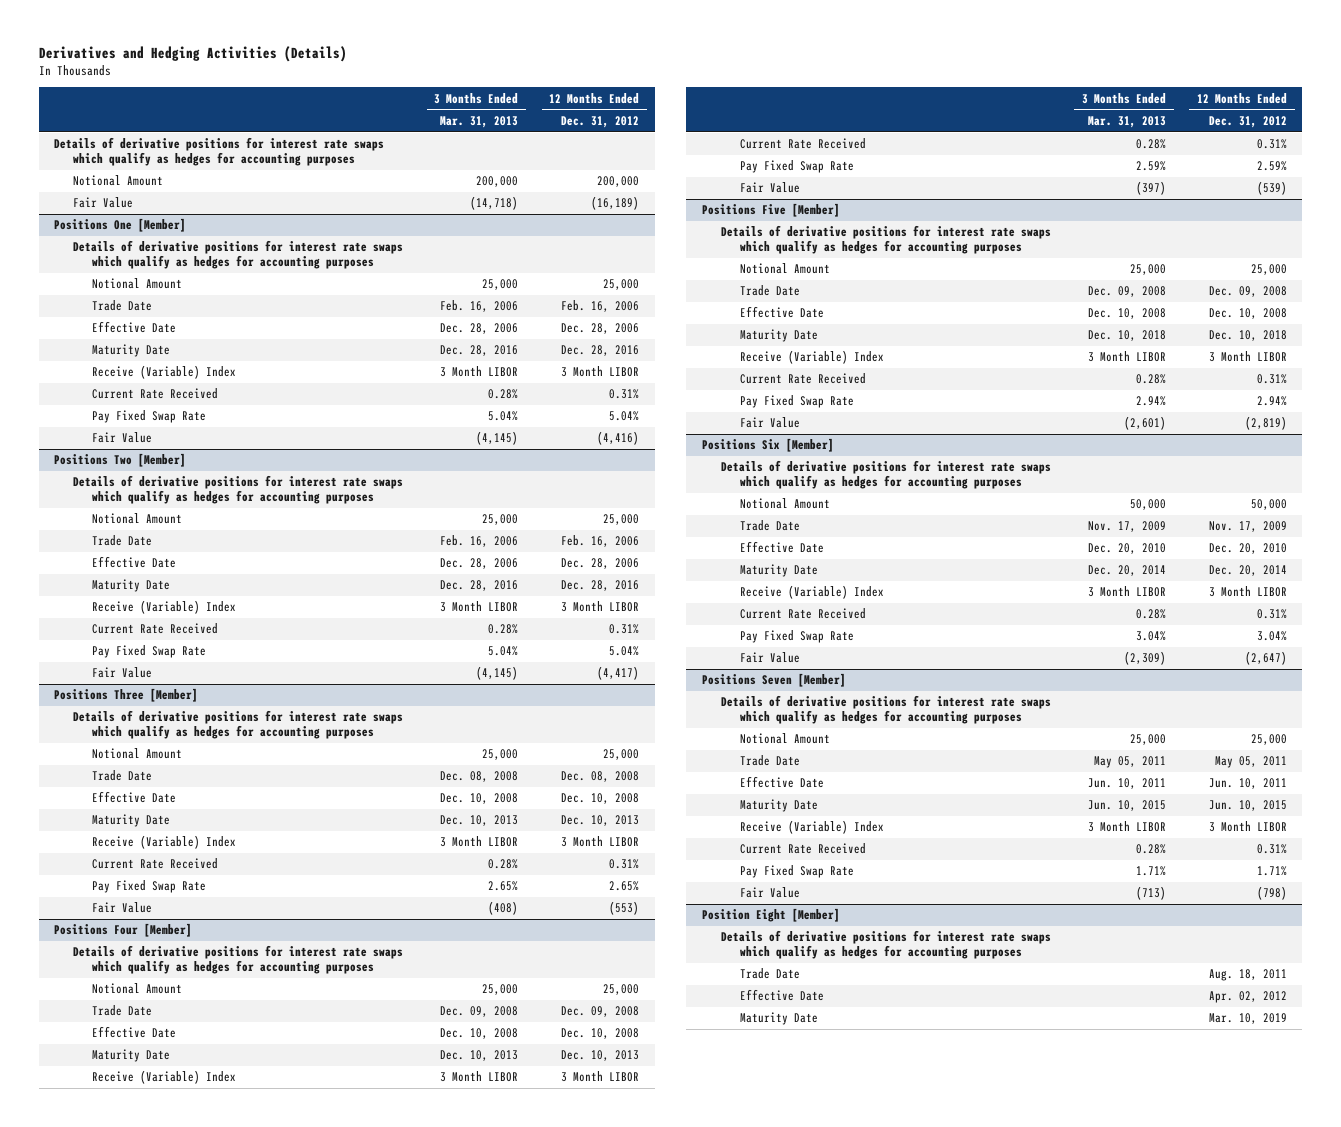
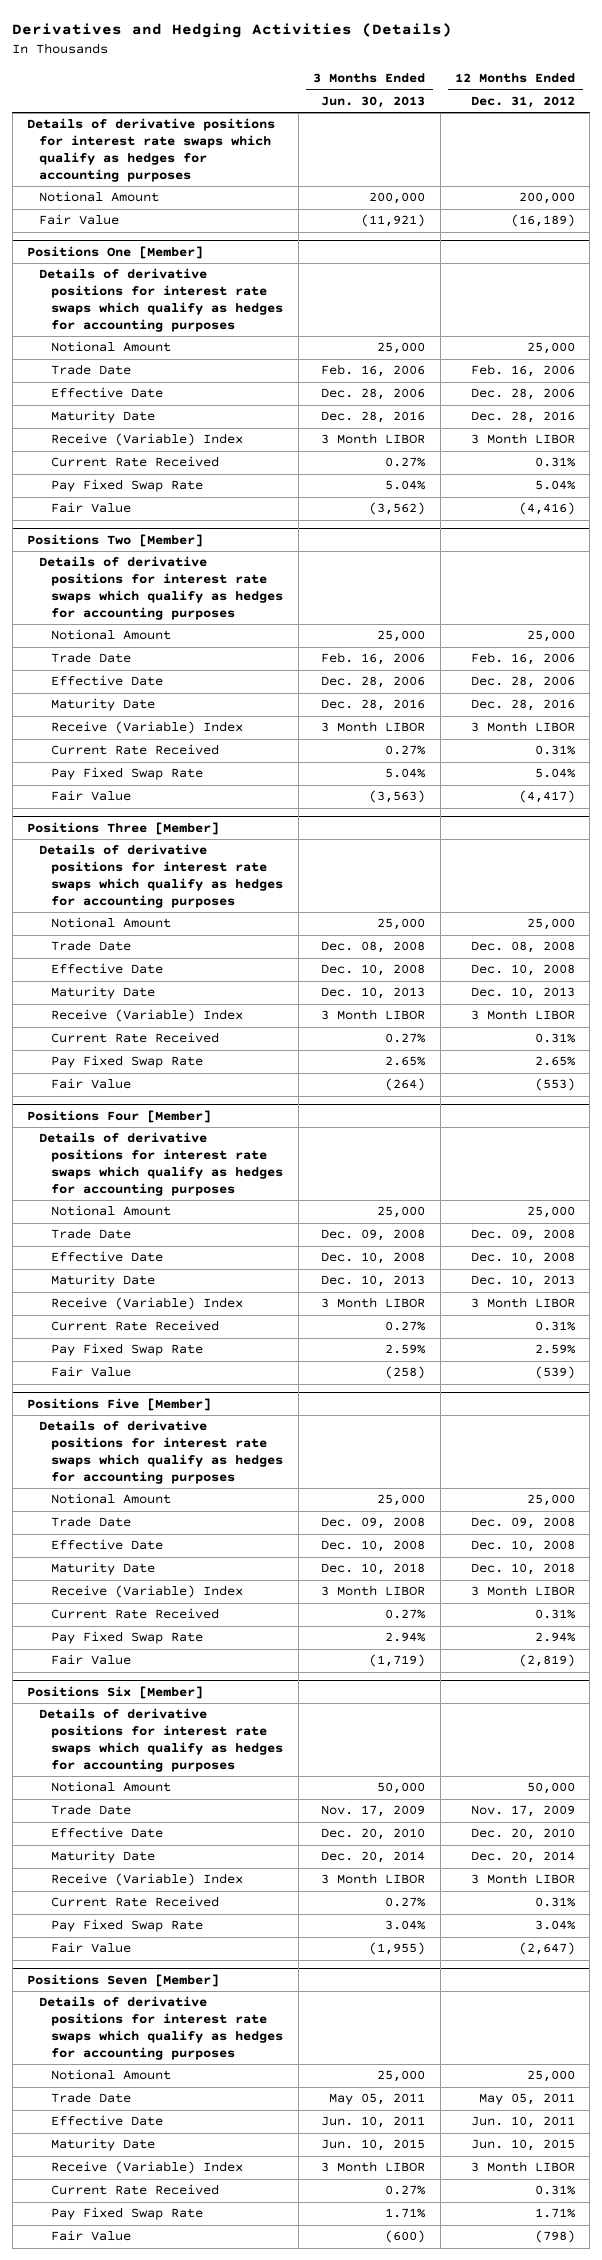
- | 3 Months Ended Mar. 31, 2013 | 12 Months Ended Dec. 31, 2012
+ | 3 Months Ended Jun. 30, 2013 | 12 Months Ended Dec. 31, 2012
- Position Eight [Member]
- Details of derivative positions for interest rate swaps which qualify as hedges for accounting purposes
- Trade Date | | Aug. 18, 2011
- Effective Date | | Apr. 02, 2012
- Maturity Date | | Mar. 10, 2019

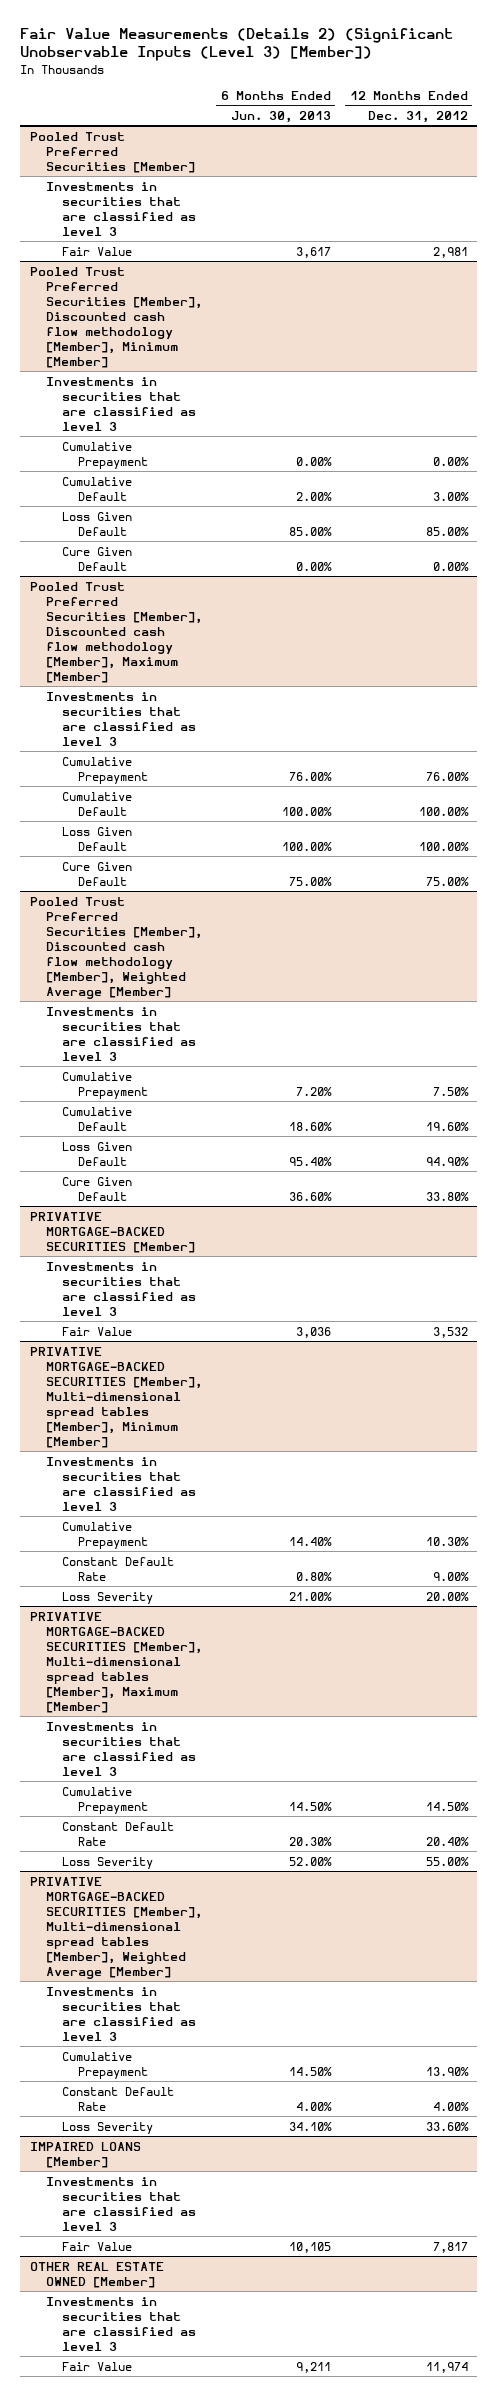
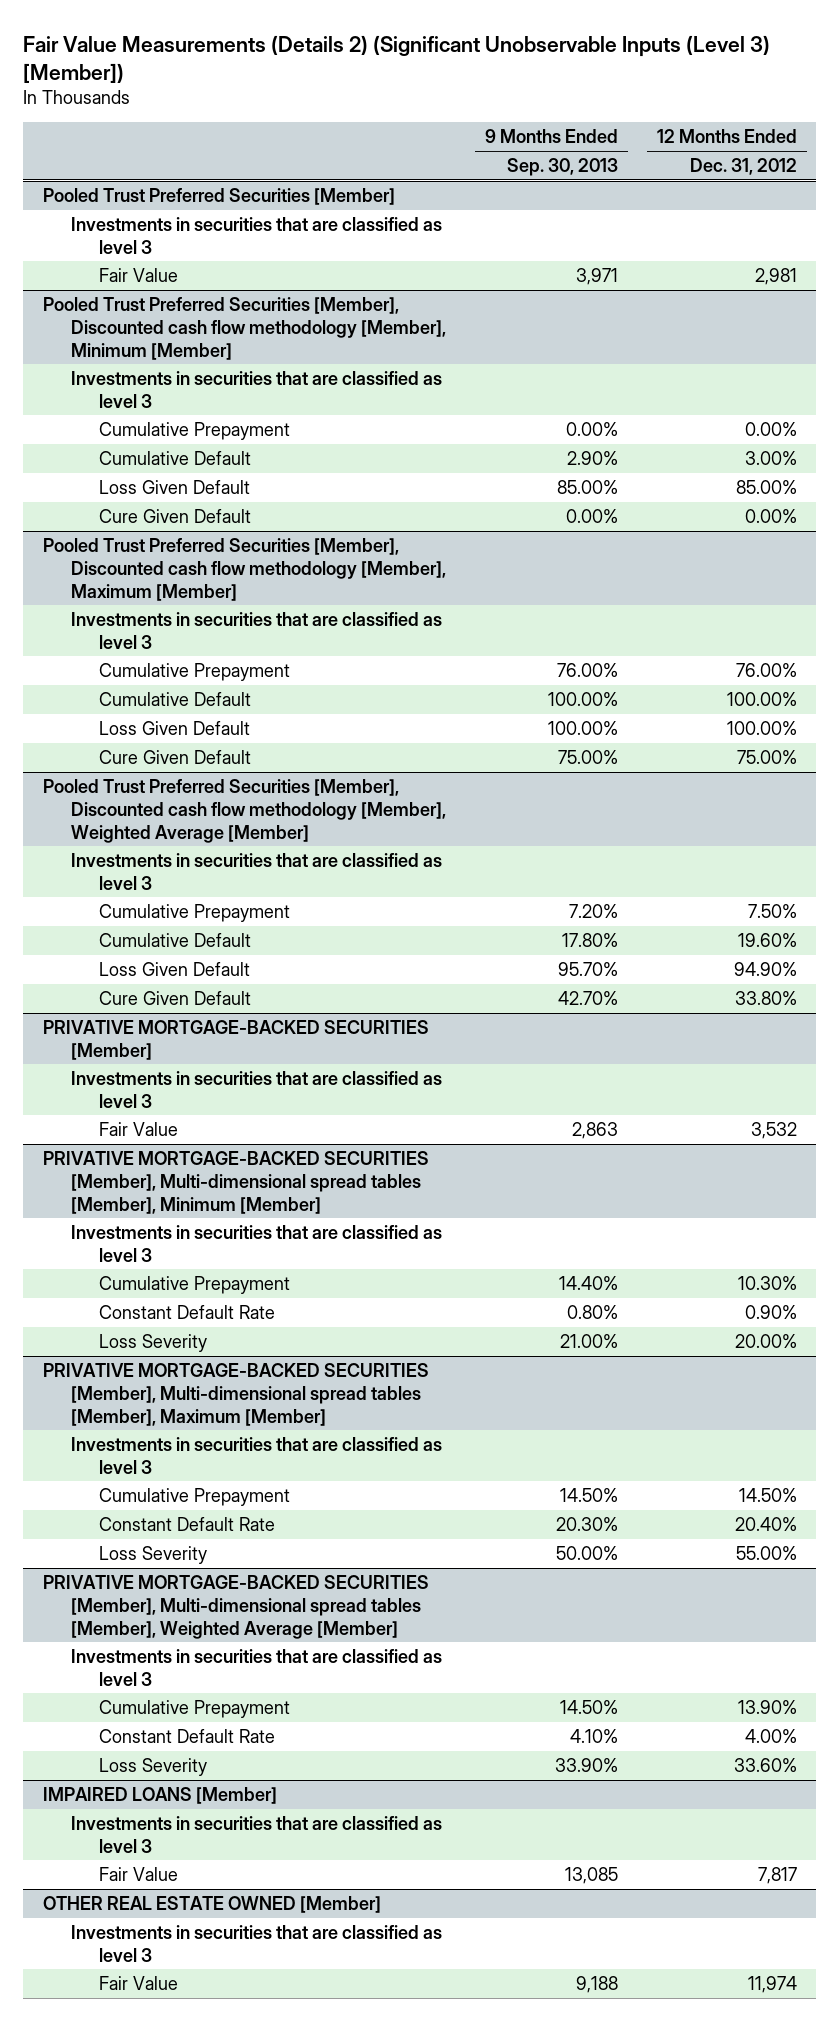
- | 6 Months Ended Jun. 30, 2013 | 12 Months Ended Dec. 31, 2012
+ | 9 Months Ended Sep. 30, 2013 | 12 Months Ended Dec. 31, 2012
@ PRIVATIVE MORTGAGE-BACKED SECURITIES [Member], Multi-dimensional spread tables [Member], Minimum [Member]
- Constant Default Rate | 0.80% | 9.00%
+ Constant Default Rate | 0.80% | 0.90%

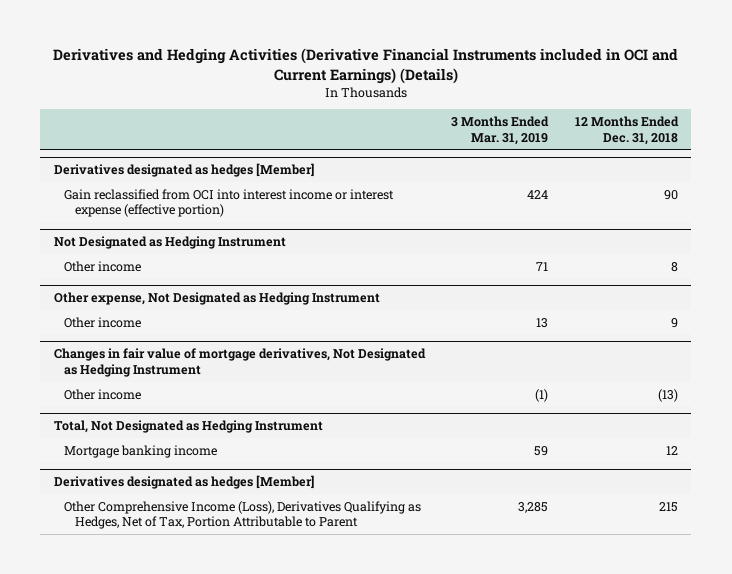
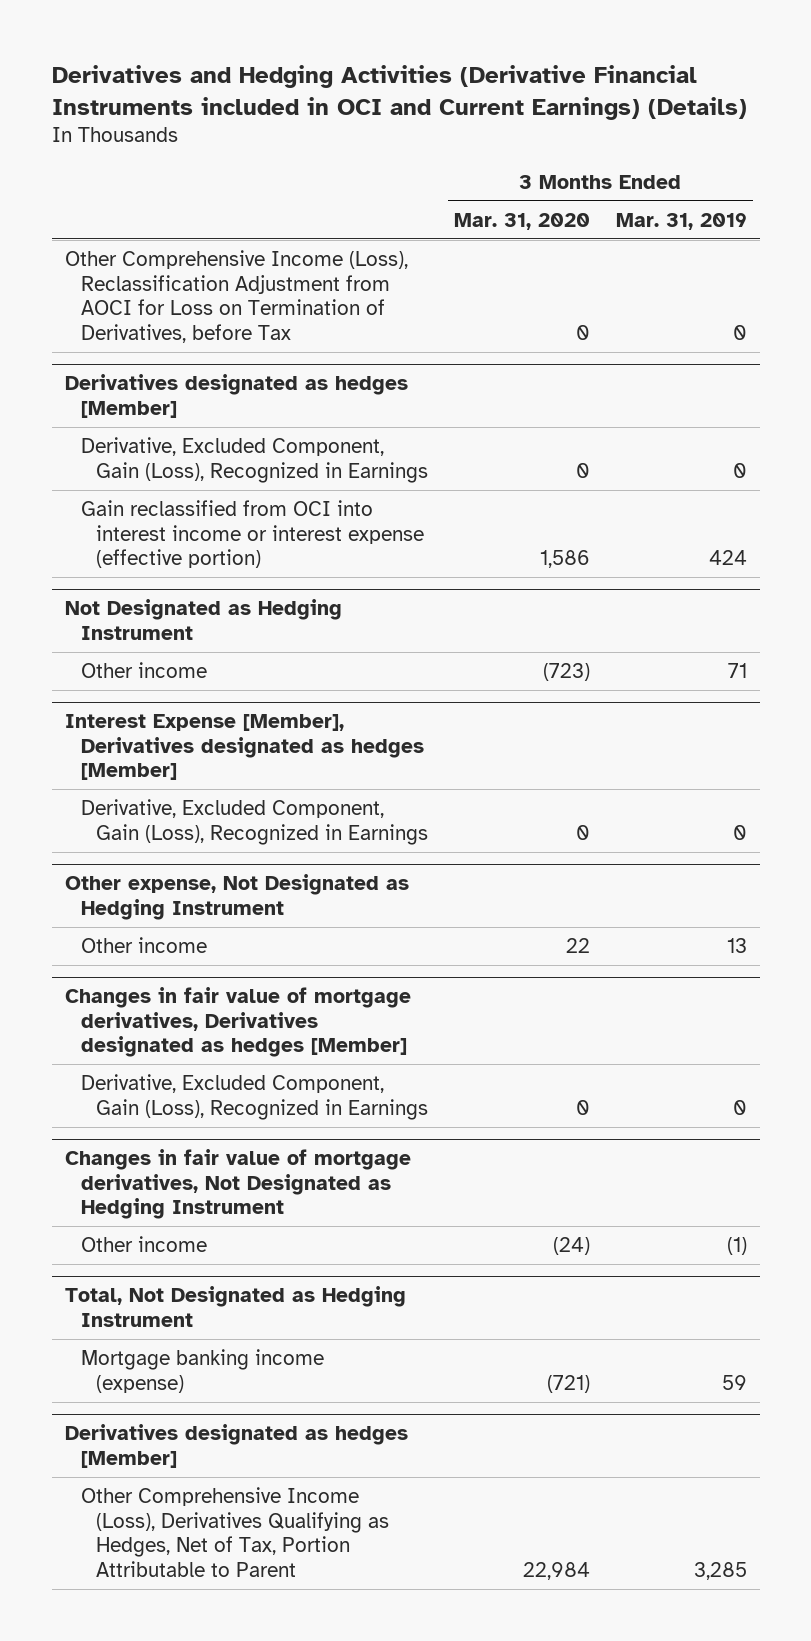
- | 3 Months Ended Mar. 31, 2019 | 12 Months Ended Dec. 31, 2018
+ | 3 Months Ended Mar. 31, 2020 | 3 Months Ended Mar. 31, 2019
+ Other Comprehensive Income (Loss), Reclassification Adjustment from AOCI for Loss on Termination of Derivatives, before Tax | 0 | 0
@ Derivatives designated as hedges [Member]
+ Derivative, Excluded Component, Gain (Loss), Recognized in Earnings | 0 | 0
+ Interest Expense [Member], Derivatives designated as hedges [Member]
+ Derivative, Excluded Component, Gain (Loss), Recognized in Earnings | 0 | 0
+ Changes in fair value of mortgage derivatives, Derivatives designated as hedges [Member]
+ Derivative, Excluded Component, Gain (Loss), Recognized in Earnings | 0 | 0
@ Total, Not Designated as Hedging Instrument
- Mortgage banking income | 59 | 12
+ Mortgage banking income (expense) | (721) | 59

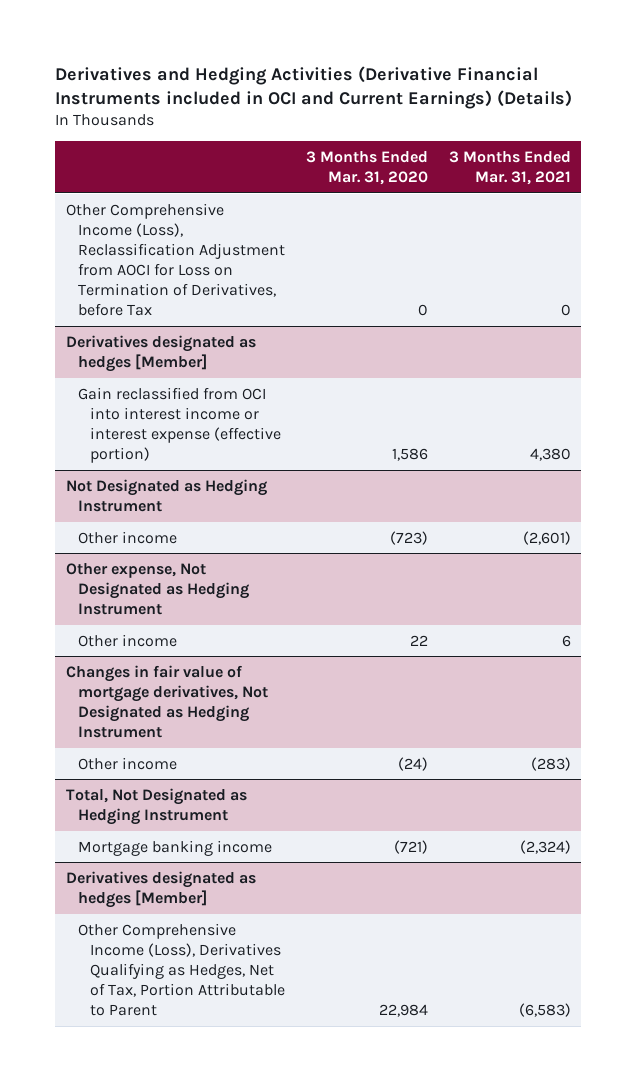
- | 3 Months Ended Mar. 31, 2020 | 3 Months Ended Mar. 31, 2019
+ | 3 Months Ended Mar. 31, 2020 | 3 Months Ended Mar. 31, 2021
@ Derivatives designated as hedges [Member]
- Derivative, Excluded Component, Gain (Loss), Recognized in Earnings | 0 | 0
- Interest Expense [Member], Derivatives designated as hedges [Member]
- Derivative, Excluded Component, Gain (Loss), Recognized in Earnings | 0 | 0
- Changes in fair value of mortgage derivatives, Derivatives designated as hedges [Member]
- Derivative, Excluded Component, Gain (Loss), Recognized in Earnings | 0 | 0
@ Total, Not Designated as Hedging Instrument
- Mortgage banking income (expense) | (721) | 59
+ Mortgage banking income | (721) | (2,324)

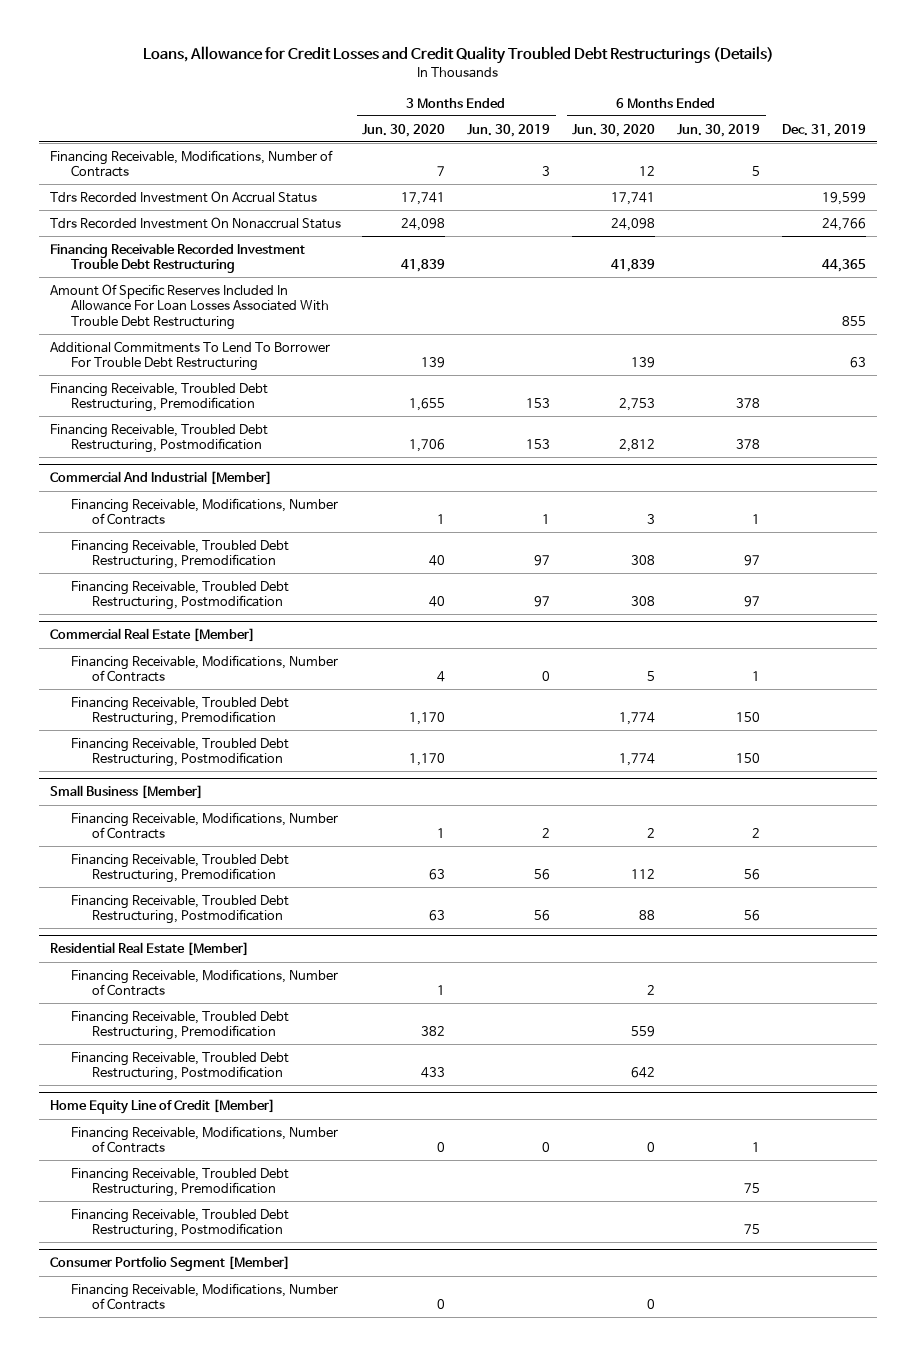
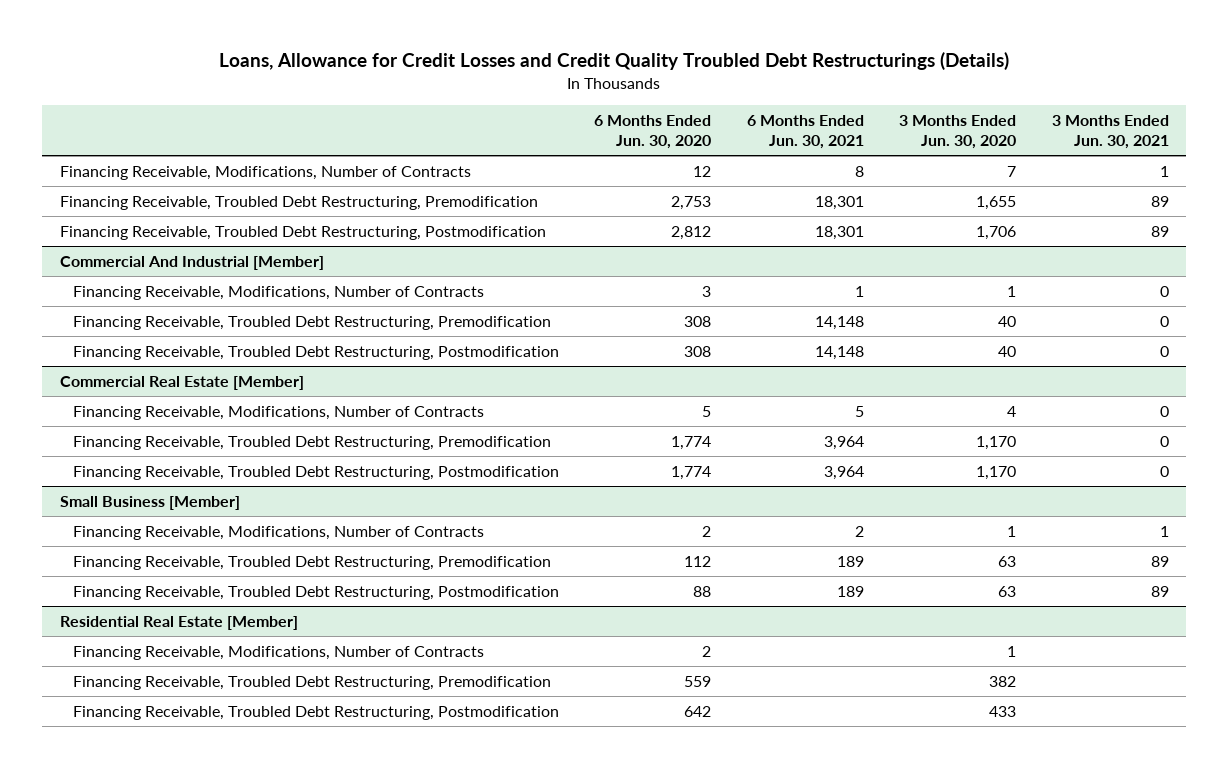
- | 3 Months Ended Jun. 30, 2020 | 3 Months Ended Jun. 30, 2019 | 6 Months Ended Jun. 30, 2020 | 6 Months Ended Jun. 30, 2019 | Dec. 31, 2019
+ | 6 Months Ended Jun. 30, 2020 | 6 Months Ended Jun. 30, 2021 | 3 Months Ended Jun. 30, 2020 | 3 Months Ended Jun. 30, 2021
- Tdrs Recorded Investment On Accrual Status | 17,741 | | 17,741 | | 19,599
- Tdrs Recorded Investment On Nonaccrual Status | 24,098 | | 24,098 | | 24,766
- Financing Receivable Recorded Investment Trouble Debt Restructuring | 41,839 | | 41,839 | | 44,365
- Amount Of Specific Reserves Included In Allowance For Loan Losses Associated With Trouble Debt Restructuring | | | | | 855
- Additional Commitments To Lend To Borrower For Trouble Debt Restructuring | 139 | | 139 | | 63
- Home Equity Line of Credit [Member]
- Financing Receivable, Modifications, Number of Contracts | 0 | 0 | 0 | 1 |
- Financing Receivable, Troubled Debt Restructuring, Premodification | | | | 75 |
- Financing Receivable, Troubled Debt Restructuring, Postmodification | | | | 75 |
- Consumer Portfolio Segment [Member]
- Financing Receivable, Modifications, Number of Contracts | 0 | | 0 | |

